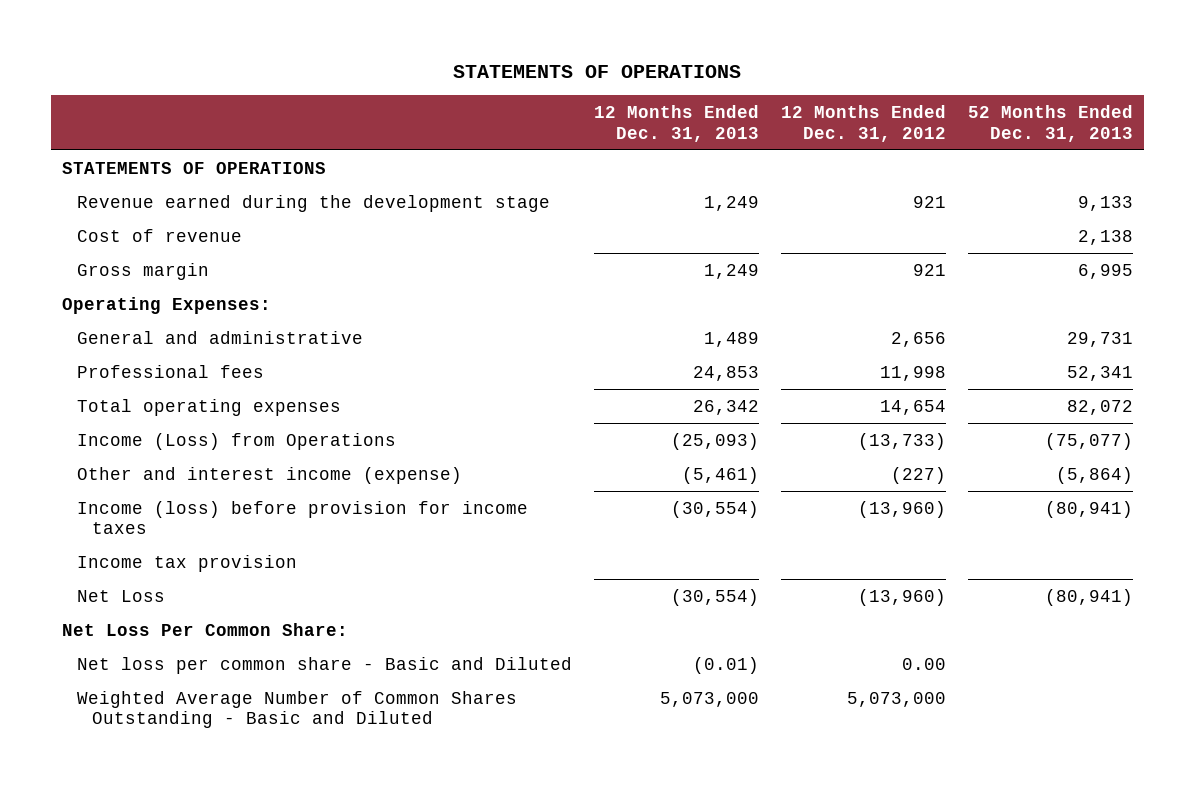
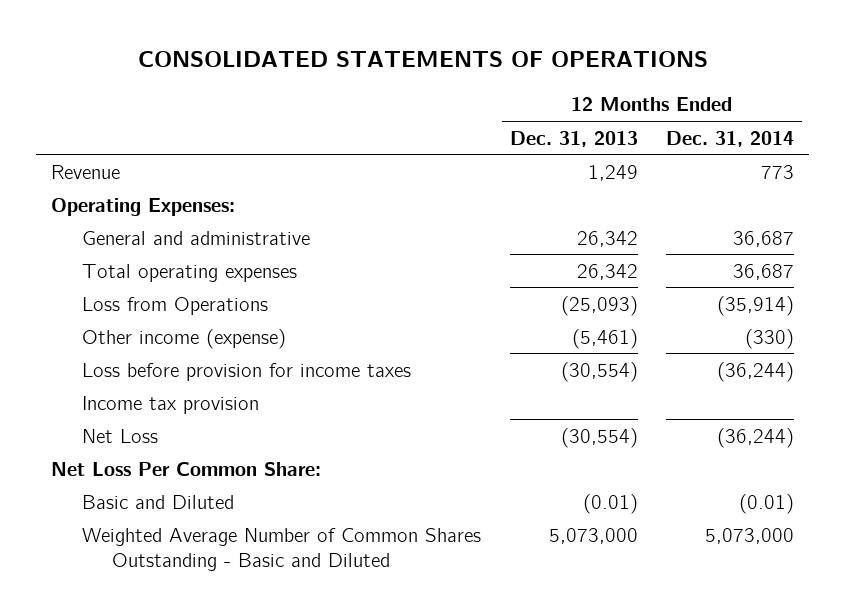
- STATEMENTS OF OPERATIONS
+ CONSOLIDATED STATEMENTS OF OPERATIONS
- | 12 Months Ended Dec. 31, 2013 | 12 Months Ended Dec. 31, 2012 | 52 Months Ended Dec. 31, 2013
+ | 12 Months Ended Dec. 31, 2013 | 12 Months Ended Dec. 31, 2014
- STATEMENTS OF OPERATIONS
- Revenue earned during the development stage | 1,249 | 921 | 9,133
- Cost of revenue | | | 2,138
- Gross margin | 1,249 | 921 | 6,995
+ Revenue | 1,249 | 773
- General and administrative | 1,489 | 2,656 | 29,731
- Professional fees | 24,853 | 11,998 | 52,341
+ General and administrative | 26,342 | 36,687
- Income (Loss) from Operations | (25,093) | (13,733) | (75,077)
- Other and interest income (expense) | (5,461) | (227) | (5,864)
- Income (loss) before provision for income taxes | (30,554) | (13,960) | (80,941)
+ Loss from Operations | (25,093) | (35,914)
+ Other income (expense) | (5,461) | (330)
+ Loss before provision for income taxes | (30,554) | (36,244)
- Net loss per common share - Basic and Diluted | (0.01) | 0.00 |
+ Basic and Diluted | (0.01) | (0.01)

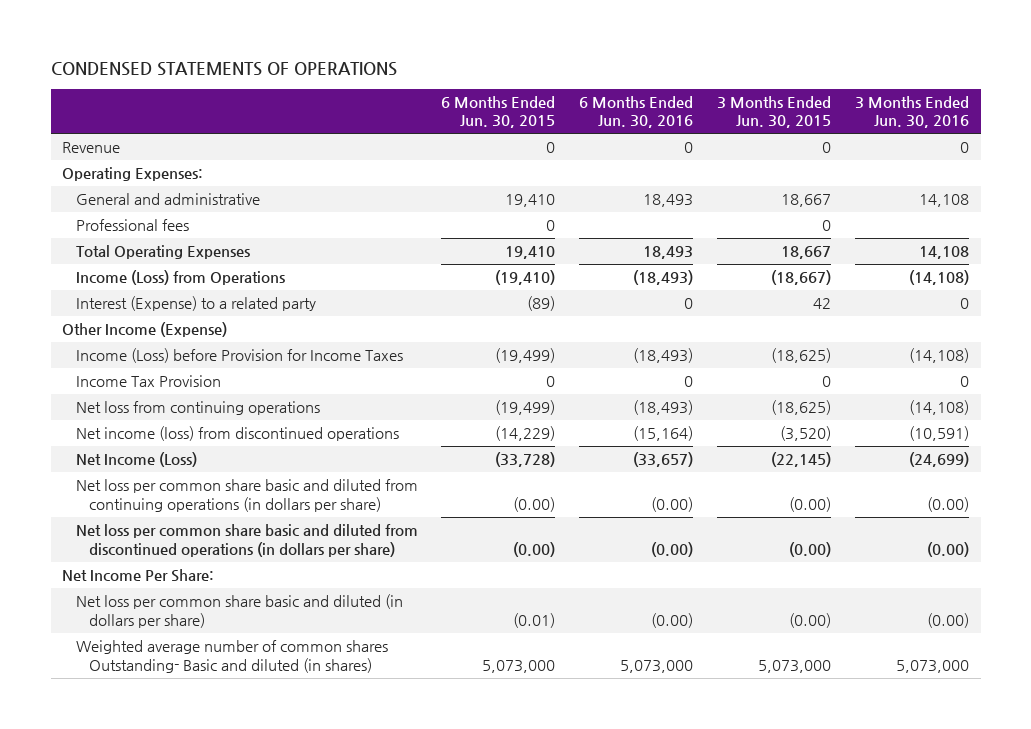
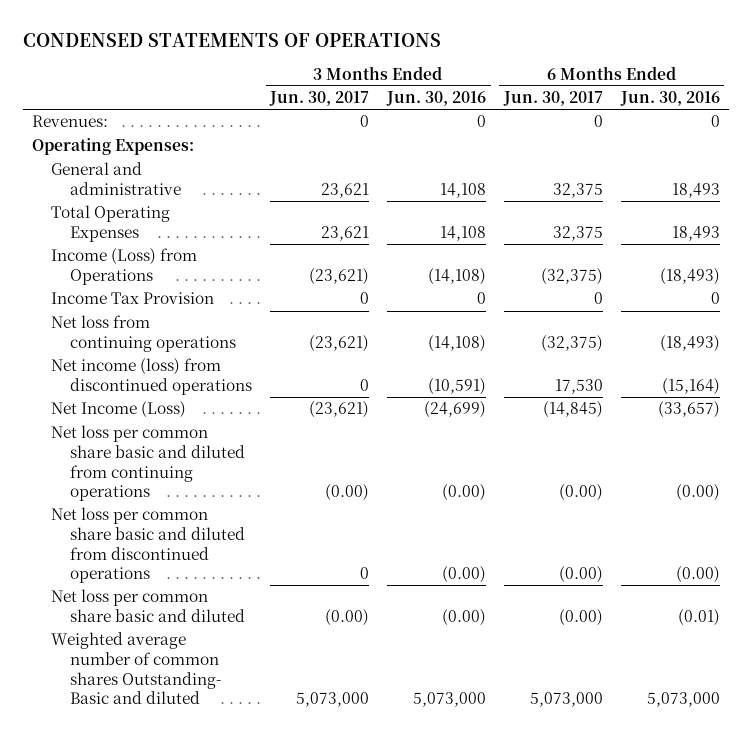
- | 6 Months Ended Jun. 30, 2015 | 6 Months Ended Jun. 30, 2016 | 3 Months Ended Jun. 30, 2015 | 3 Months Ended Jun. 30, 2016
+ | 3 Months Ended Jun. 30, 2017 | 3 Months Ended Jun. 30, 2016 | 6 Months Ended Jun. 30, 2017 | 6 Months Ended Jun. 30, 2016
- Revenue | 0 | 0 | 0 | 0
+ Revenues: | 0 | 0 | 0 | 0
- Professional fees | 0 | | 0 |
- Interest (Expense) to a related party | (89) | 0 | 42 | 0
- Other Income (Expense)
- Income (Loss) before Provision for Income Taxes | (19,499) | (18,493) | (18,625) | (14,108)
- Net loss per common share basic and diluted from continuing operations (in dollars per share) | (0.00) | (0.00) | (0.00) | (0.00)
- Net loss per common share basic and diluted from discontinued operations (in dollars per share) | (0.00) | (0.00) | (0.00) | (0.00)
- Net Income Per Share:
- Net loss per common share basic and diluted (in dollars per share) | (0.01) | (0.00) | (0.00) | (0.00)
- Weighted average number of common shares Outstanding- Basic and diluted (in shares) | 5,073,000 | 5,073,000 | 5,073,000 | 5,073,000
+ Net loss per common share basic and diluted from continuing operations | (0.00) | (0.00) | (0.00) | (0.00)
+ Net loss per common share basic and diluted from discontinued operations | 0 | (0.00) | (0.00) | (0.00)
+ Net loss per common share basic and diluted | (0.00) | (0.00) | (0.00) | (0.01)
+ Weighted average number of common shares Outstanding- Basic and diluted | 5,073,000 | 5,073,000 | 5,073,000 | 5,073,000

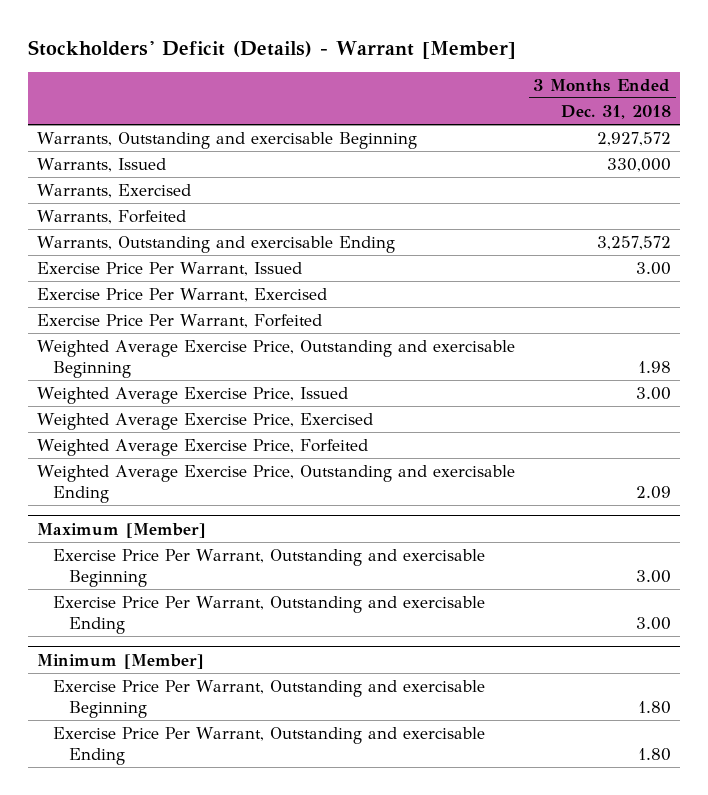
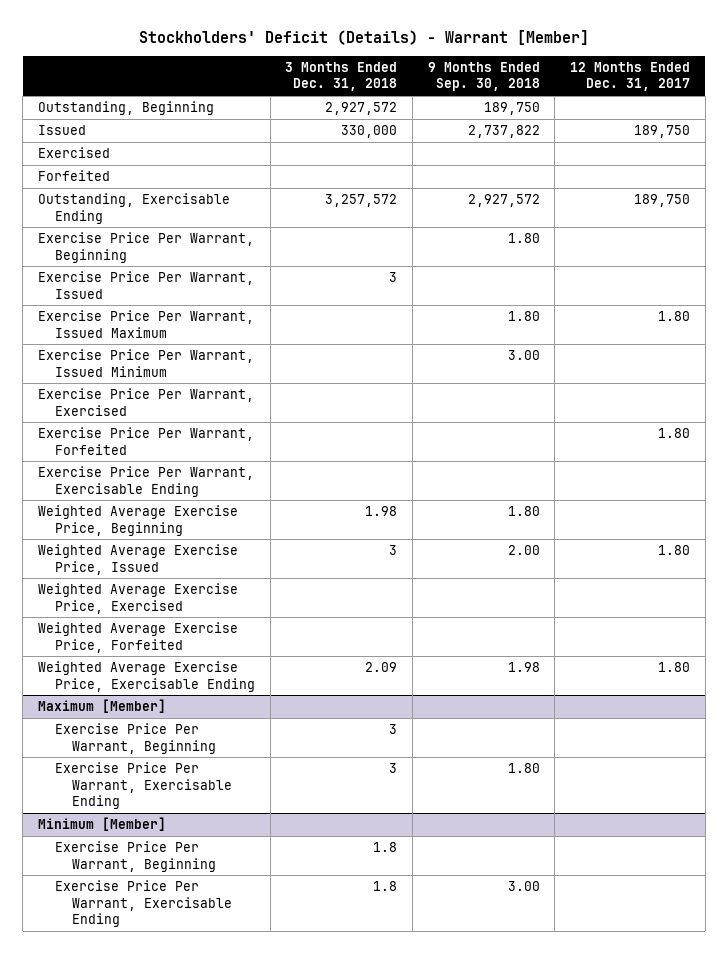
- | 3 Months Ended Dec. 31, 2018
+ | 3 Months Ended Dec. 31, 2018 | 9 Months Ended Sep. 30, 2018 | 12 Months Ended Dec. 31, 2017
- Warrants, Outstanding and exercisable Beginning | 2,927,572
- Warrants, Issued | 330,000
- Warrants, Exercised
- Warrants, Forfeited
- Warrants, Outstanding and exercisable Ending | 3,257,572
- Exercise Price Per Warrant, Issued | 3.00
+ Outstanding, Beginning | 2,927,572 | 189,750 |
+ Issued | 330,000 | 2,737,822 | 189,750
+ Exercised
+ Forfeited
+ Outstanding, Exercisable Ending | 3,257,572 | 2,927,572 | 189,750
+ Exercise Price Per Warrant, Beginning | | 1.80 |
+ Exercise Price Per Warrant, Issued | 3 | |
+ Exercise Price Per Warrant, Issued Maximum | | 1.80 | 1.80
+ Exercise Price Per Warrant, Issued Minimum | | 3.00 |
- Weighted Average Exercise Price, Outstanding and exercisable Beginning | 1.98
- Weighted Average Exercise Price, Issued | 3.00
+ Exercise Price Per Warrant, Exercisable Ending
+ Weighted Average Exercise Price, Beginning | 1.98 | 1.80 |
+ Weighted Average Exercise Price, Issued | 3 | 2.00 | 1.80
- Weighted Average Exercise Price, Outstanding and exercisable Ending | 2.09
+ Weighted Average Exercise Price, Exercisable Ending | 2.09 | 1.98 | 1.80
@ Maximum [Member]
- Exercise Price Per Warrant, Outstanding and exercisable Beginning | 3.00
- Exercise Price Per Warrant, Outstanding and exercisable Ending | 3.00
+ Exercise Price Per Warrant, Beginning | 3 | |
+ Exercise Price Per Warrant, Exercisable Ending | 3 | 1.80 |
@ Minimum [Member]
- Exercise Price Per Warrant, Outstanding and exercisable Beginning | 1.80
- Exercise Price Per Warrant, Outstanding and exercisable Ending | 1.80
+ Exercise Price Per Warrant, Beginning | 1.8 | |
+ Exercise Price Per Warrant, Exercisable Ending | 1.8 | 3.00 |

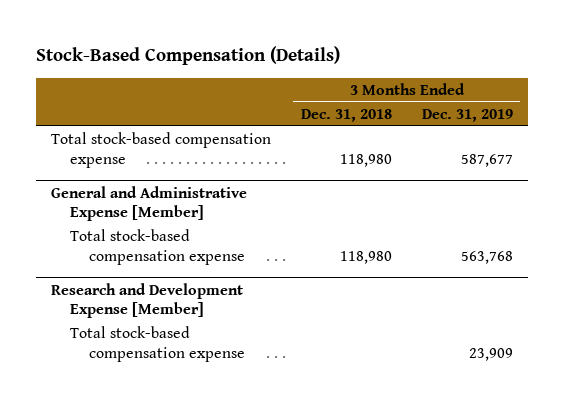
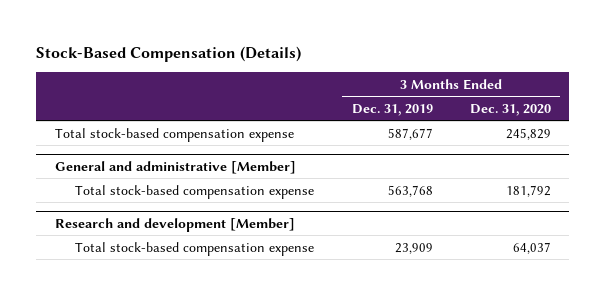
- | 3 Months Ended Dec. 31, 2018 | 3 Months Ended Dec. 31, 2019
+ | 3 Months Ended Dec. 31, 2019 | 3 Months Ended Dec. 31, 2020
- General and Administrative Expense [Member]
+ General and administrative [Member]
- Research and Development Expense [Member]
+ Research and development [Member]

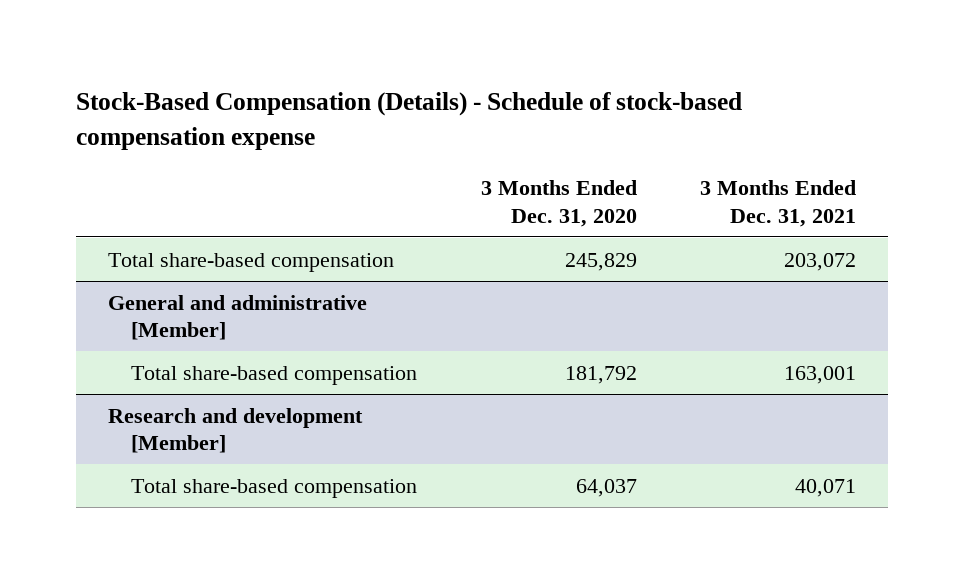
- Stock-Based Compensation (Details)
+ Stock-Based Compensation (Details) - Schedule of stock-based compensation expense
- | 3 Months Ended Dec. 31, 2019 | 3 Months Ended Dec. 31, 2020
+ | 3 Months Ended Dec. 31, 2020 | 3 Months Ended Dec. 31, 2021
- Total stock-based compensation expense | 587,677 | 245,829
+ Total share-based compensation | 245,829 | 203,072
@ General and administrative [Member]
- Total stock-based compensation expense | 563,768 | 181,792
+ Total share-based compensation | 181,792 | 163,001
@ Research and development [Member]
- Total stock-based compensation expense | 23,909 | 64,037
+ Total share-based compensation | 64,037 | 40,071

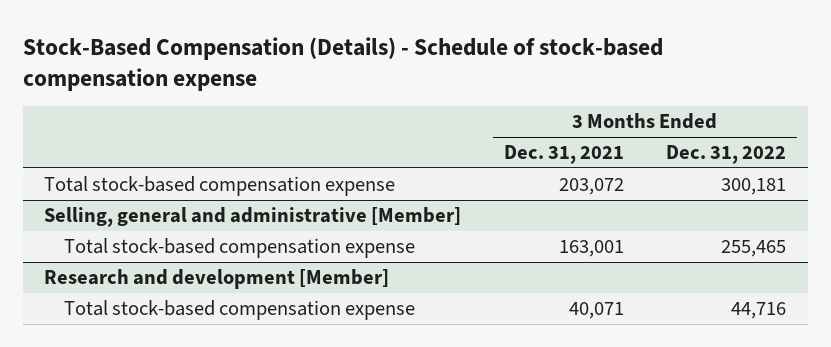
- | 3 Months Ended Dec. 31, 2020 | 3 Months Ended Dec. 31, 2021
+ | 3 Months Ended Dec. 31, 2021 | 3 Months Ended Dec. 31, 2022
- Total share-based compensation | 245,829 | 203,072
- General and administrative [Member]
- Total share-based compensation | 181,792 | 163,001
+ Total stock-based compensation expense | 203,072 | 300,181
+ Selling, general and administrative [Member]
+ Total stock-based compensation expense | 163,001 | 255,465
@ Research and development [Member]
- Total share-based compensation | 64,037 | 40,071
+ Total stock-based compensation expense | 40,071 | 44,716

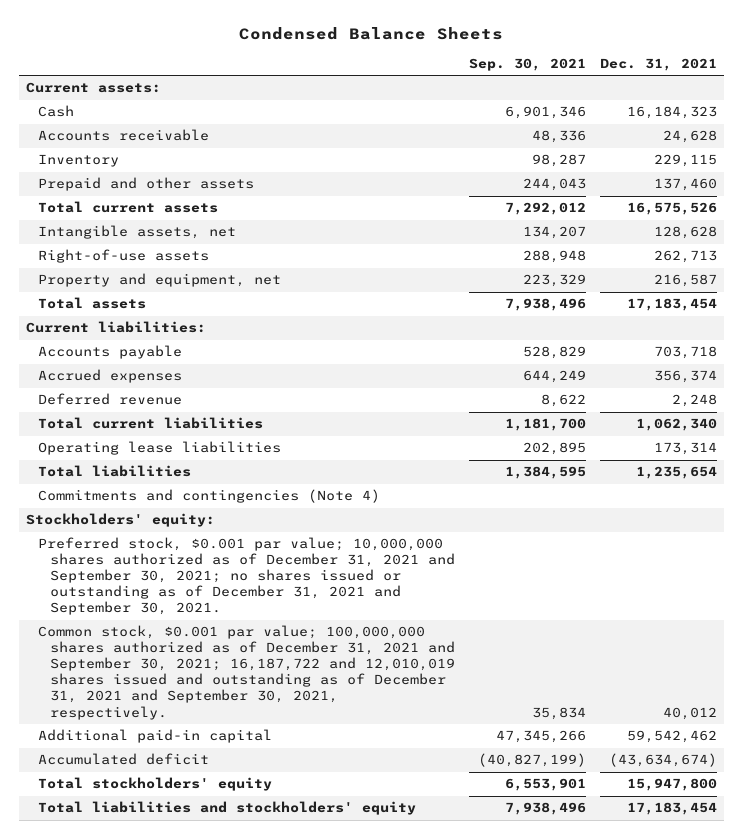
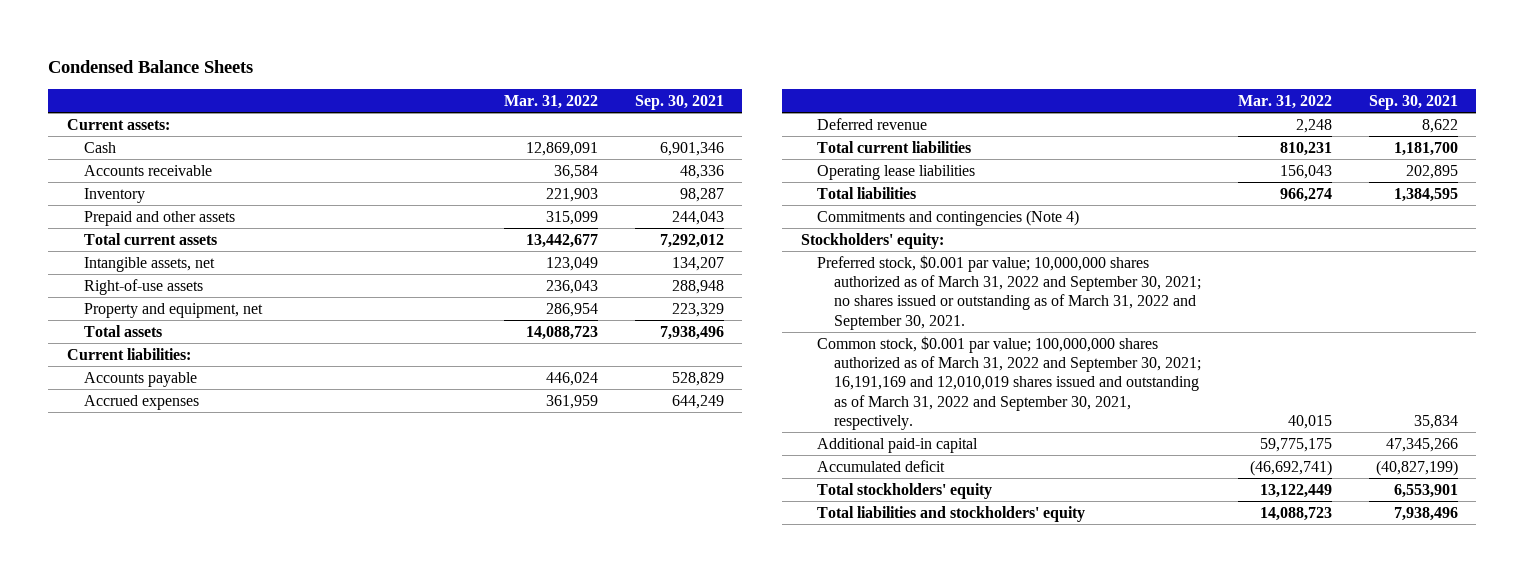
- | Sep. 30, 2021 | Dec. 31, 2021
+ | Mar. 31, 2022 | Sep. 30, 2021
- Preferred stock, $0.001 par value; 10,000,000 shares authorized as of December 31, 2021 and September 30, 2021; no shares issued or outstanding as of December 31, 2021 and September 30, 2021.
- Common stock, $0.001 par value; 100,000,000 shares authorized as of December 31, 2021 and September 30, 2021; 16,187,722 and 12,010,019 shares issued and outstanding as of December 31, 2021 and September 30, 2021, respectively. | 35,834 | 40,012
+ Preferred stock, $0.001 par value; 10,000,000 shares authorized as of March 31, 2022 and September 30, 2021; no shares issued or outstanding as of March 31, 2022 and September 30, 2021.
+ Common stock, $0.001 par value; 100,000,000 shares authorized as of March 31, 2022 and September 30, 2021; 16,191,169 and 12,010,019 shares issued and outstanding as of March 31, 2022 and September 30, 2021, respectively. | 40,015 | 35,834

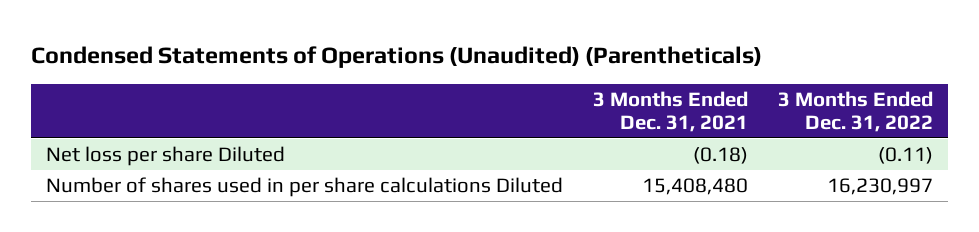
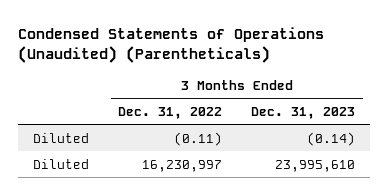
- | 3 Months Ended Dec. 31, 2021 | 3 Months Ended Dec. 31, 2022
+ | 3 Months Ended Dec. 31, 2022 | 3 Months Ended Dec. 31, 2023
- Net loss per share Diluted | (0.18) | (0.11)
- Number of shares used in per share calculations Diluted | 15,408,480 | 16,230,997
+ Diluted | (0.11) | (0.14)
+ Diluted | 16,230,997 | 23,995,610

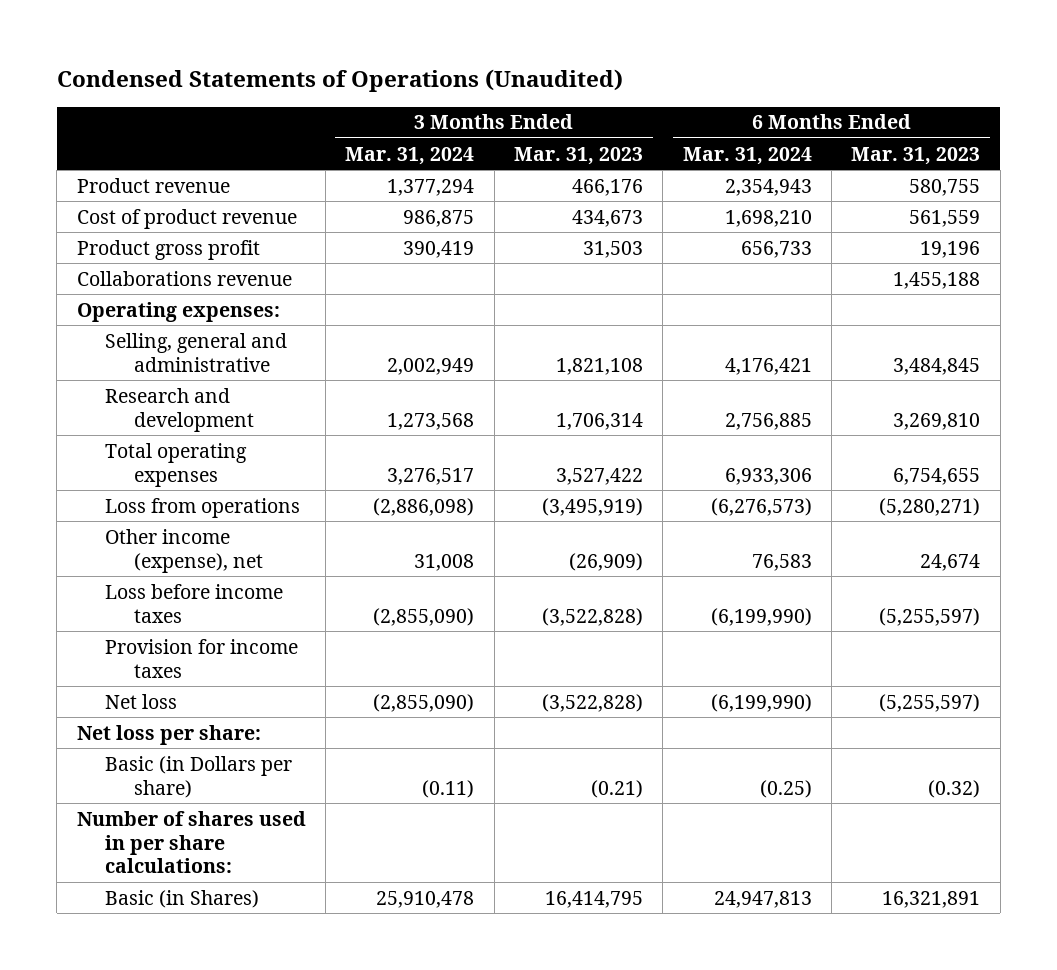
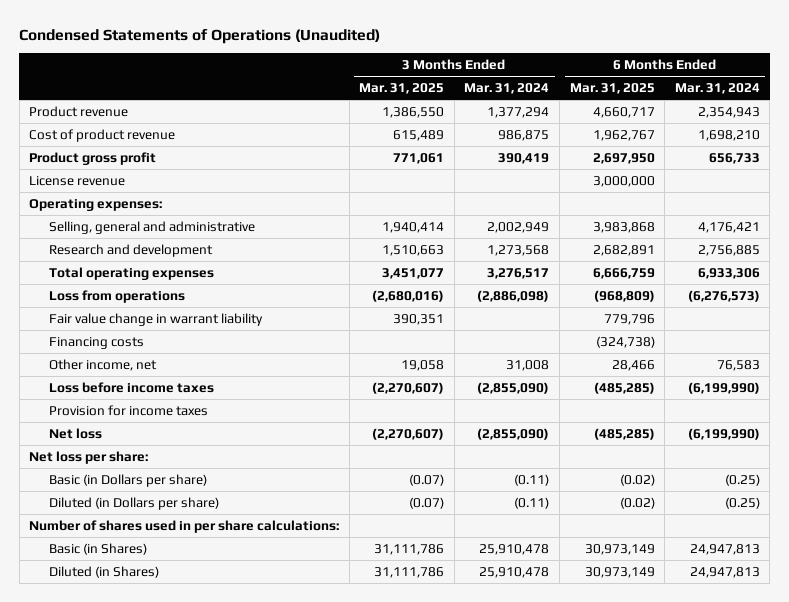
- | 3 Months Ended Mar. 31, 2024 | 3 Months Ended Mar. 31, 2023 | 6 Months Ended Mar. 31, 2024 | 6 Months Ended Mar. 31, 2023
+ | 3 Months Ended Mar. 31, 2025 | 3 Months Ended Mar. 31, 2024 | 6 Months Ended Mar. 31, 2025 | 6 Months Ended Mar. 31, 2024
- Collaborations revenue | | | | 1,455,188
+ License revenue | | | 3,000,000 |
- Other income (expense), net | 31,008 | (26,909) | 76,583 | 24,674
+ Fair value change in warrant liability | 390,351 | | 779,796 |
+ Financing costs | | | (324,738) |
+ Other income, net | 19,058 | 31,008 | 28,466 | 76,583
+ Diluted (in Dollars per share) | (0.07) | (0.11) | (0.02) | (0.25)
+ Diluted (in Shares) | 31,111,786 | 25,910,478 | 30,973,149 | 24,947,813

